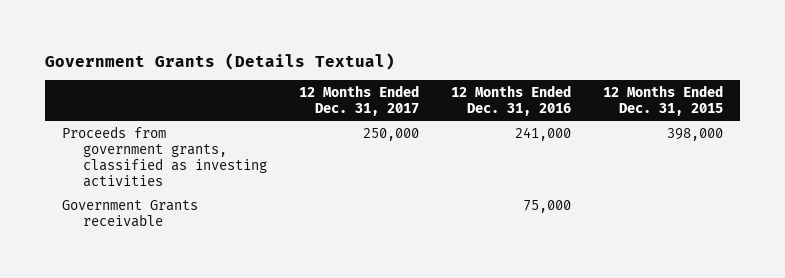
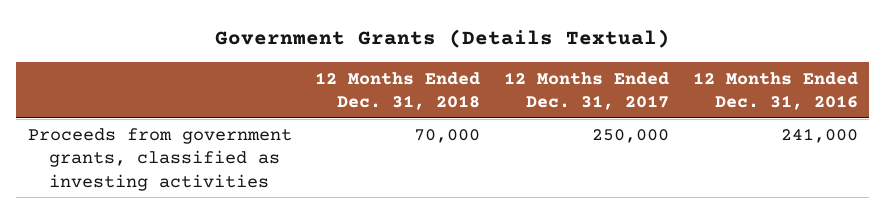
- | 12 Months Ended Dec. 31, 2017 | 12 Months Ended Dec. 31, 2016 | 12 Months Ended Dec. 31, 2015
+ | 12 Months Ended Dec. 31, 2018 | 12 Months Ended Dec. 31, 2017 | 12 Months Ended Dec. 31, 2016
- Government Grants receivable | | 75,000 |

